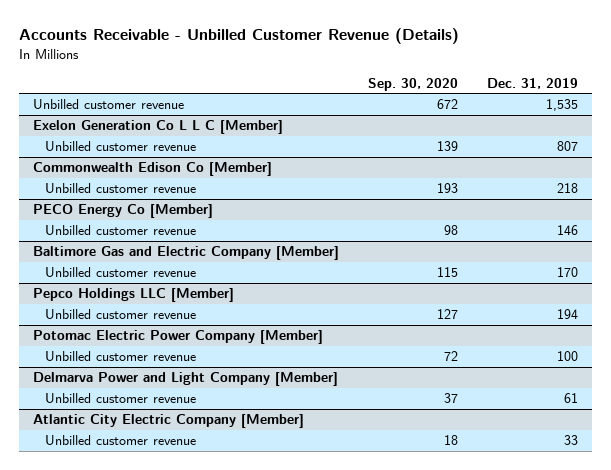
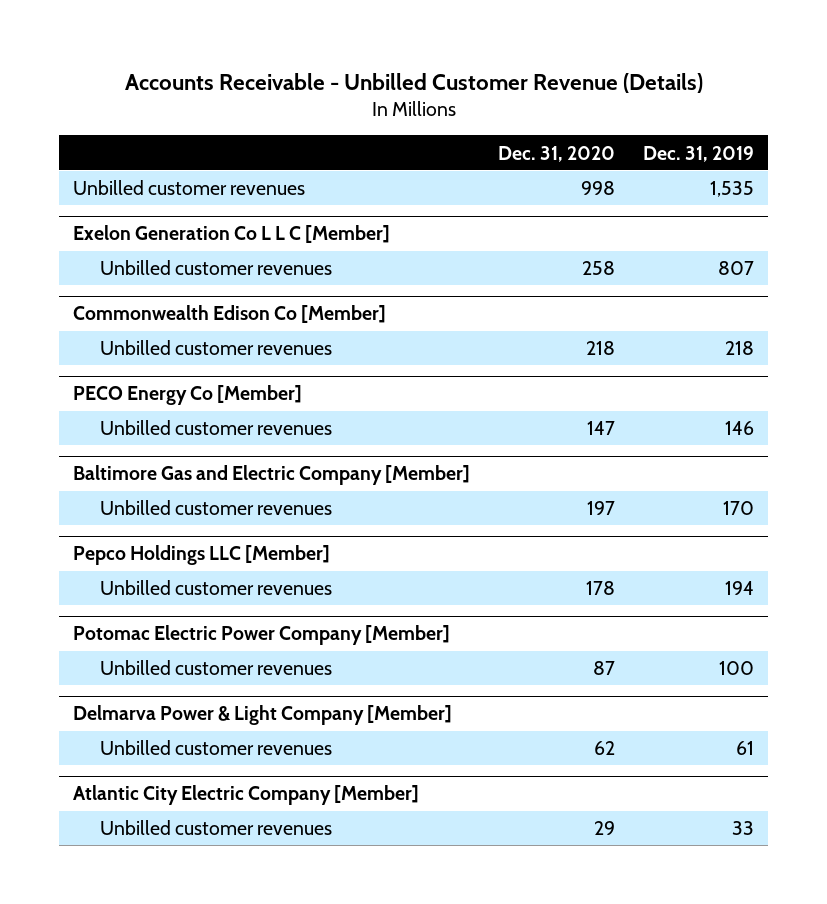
- | Sep. 30, 2020 | Dec. 31, 2019
+ | Dec. 31, 2020 | Dec. 31, 2019
- Unbilled customer revenue | 672 | 1,535
+ Unbilled customer revenues | 998 | 1,535
@ Exelon Generation Co L L C [Member]
- Unbilled customer revenue | 139 | 807
+ Unbilled customer revenues | 258 | 807
@ Commonwealth Edison Co [Member]
- Unbilled customer revenue | 193 | 218
+ Unbilled customer revenues | 218 | 218
@ PECO Energy Co [Member]
- Unbilled customer revenue | 98 | 146
+ Unbilled customer revenues | 147 | 146
@ Baltimore Gas and Electric Company [Member]
- Unbilled customer revenue | 115 | 170
+ Unbilled customer revenues | 197 | 170
@ Pepco Holdings LLC [Member]
- Unbilled customer revenue | 127 | 194
+ Unbilled customer revenues | 178 | 194
@ Potomac Electric Power Company [Member]
- Unbilled customer revenue | 72 | 100
- Delmarva Power and Light Company [Member]
- Unbilled customer revenue | 37 | 61
@ Potomac Electric Power Company [Member]
+ Unbilled customer revenues | 87 | 100
+ Delmarva Power & Light Company [Member]
+ Unbilled customer revenues | 62 | 61
@ Atlantic City Electric Company [Member]
- Unbilled customer revenue | 18 | 33
+ Unbilled customer revenues | 29 | 33

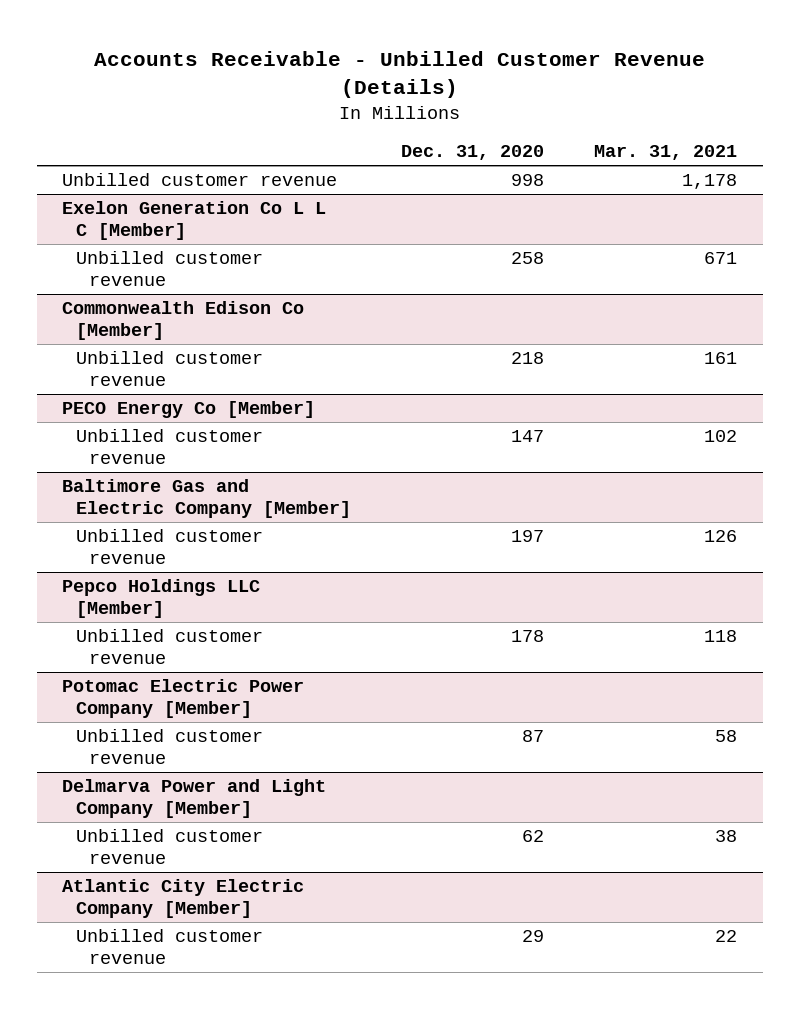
- | Dec. 31, 2020 | Dec. 31, 2019
+ | Dec. 31, 2020 | Mar. 31, 2021
- Unbilled customer revenues | 998 | 1,535
+ Unbilled customer revenue | 998 | 1,178
@ Exelon Generation Co L L C [Member]
- Unbilled customer revenues | 258 | 807
+ Unbilled customer revenue | 258 | 671
@ Commonwealth Edison Co [Member]
- Unbilled customer revenues | 218 | 218
+ Unbilled customer revenue | 218 | 161
@ PECO Energy Co [Member]
- Unbilled customer revenues | 147 | 146
+ Unbilled customer revenue | 147 | 102
@ Baltimore Gas and Electric Company [Member]
- Unbilled customer revenues | 197 | 170
+ Unbilled customer revenue | 197 | 126
@ Pepco Holdings LLC [Member]
- Unbilled customer revenues | 178 | 194
+ Unbilled customer revenue | 178 | 118
@ Potomac Electric Power Company [Member]
- Unbilled customer revenues | 87 | 100
- Delmarva Power & Light Company [Member]
- Unbilled customer revenues | 62 | 61
@ Potomac Electric Power Company [Member]
+ Unbilled customer revenue | 87 | 58
+ Delmarva Power and Light Company [Member]
+ Unbilled customer revenue | 62 | 38
@ Atlantic City Electric Company [Member]
- Unbilled customer revenues | 29 | 33
+ Unbilled customer revenue | 29 | 22

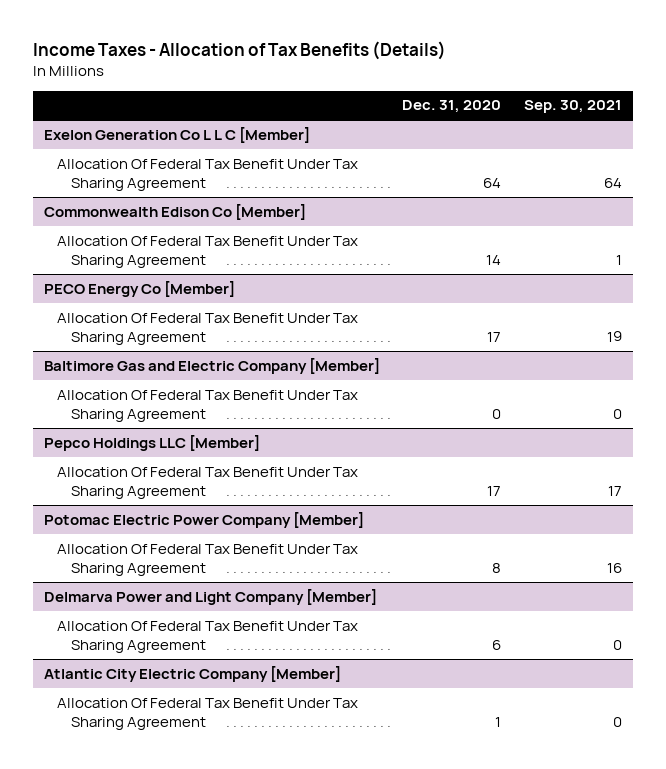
- Accounts Receivable - Unbilled Customer Revenue (Details)
+ Income Taxes - Allocation of Tax Benefits (Details)
- | Dec. 31, 2020 | Mar. 31, 2021
+ | Dec. 31, 2020 | Sep. 30, 2021
- Unbilled customer revenue | 998 | 1,178
@ Exelon Generation Co L L C [Member]
- Unbilled customer revenue | 258 | 671
+ Allocation Of Federal Tax Benefit Under Tax Sharing Agreement | 64 | 64
@ Commonwealth Edison Co [Member]
- Unbilled customer revenue | 218 | 161
+ Allocation Of Federal Tax Benefit Under Tax Sharing Agreement | 14 | 1
@ PECO Energy Co [Member]
- Unbilled customer revenue | 147 | 102
+ Allocation Of Federal Tax Benefit Under Tax Sharing Agreement | 17 | 19
@ Baltimore Gas and Electric Company [Member]
- Unbilled customer revenue | 197 | 126
+ Allocation Of Federal Tax Benefit Under Tax Sharing Agreement | 0 | 0
@ Pepco Holdings LLC [Member]
- Unbilled customer revenue | 178 | 118
+ Allocation Of Federal Tax Benefit Under Tax Sharing Agreement | 17 | 17
@ Potomac Electric Power Company [Member]
- Unbilled customer revenue | 87 | 58
+ Allocation Of Federal Tax Benefit Under Tax Sharing Agreement | 8 | 16
@ Delmarva Power and Light Company [Member]
- Unbilled customer revenue | 62 | 38
+ Allocation Of Federal Tax Benefit Under Tax Sharing Agreement | 6 | 0
@ Atlantic City Electric Company [Member]
- Unbilled customer revenue | 29 | 22
+ Allocation Of Federal Tax Benefit Under Tax Sharing Agreement | 1 | 0

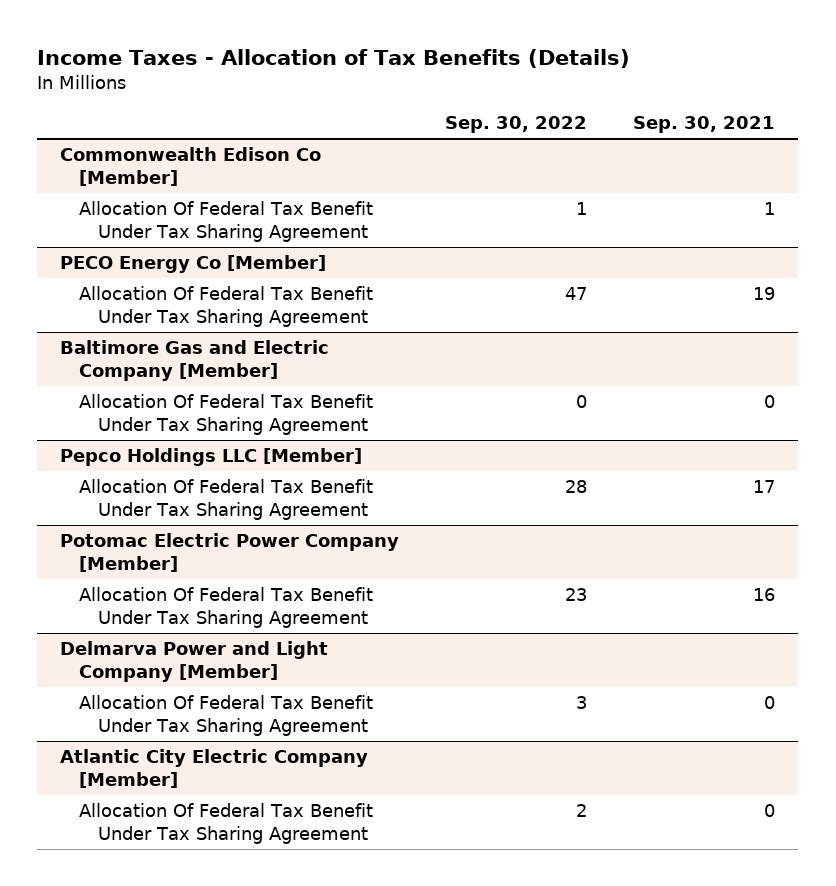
- | Dec. 31, 2020 | Sep. 30, 2021
+ | Sep. 30, 2022 | Sep. 30, 2021
- Exelon Generation Co L L C [Member]
- Allocation Of Federal Tax Benefit Under Tax Sharing Agreement | 64 | 64

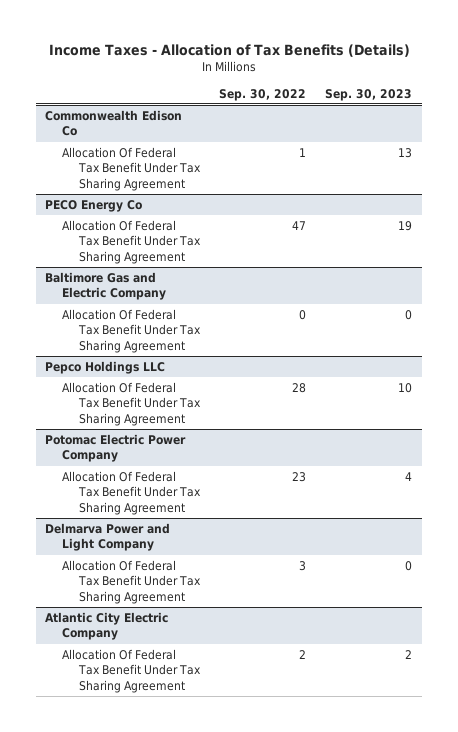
- | Sep. 30, 2022 | Sep. 30, 2021
+ | Sep. 30, 2022 | Sep. 30, 2023
- Commonwealth Edison Co [Member]
+ Commonwealth Edison Co
- PECO Energy Co [Member]
+ PECO Energy Co
- Baltimore Gas and Electric Company [Member]
+ Baltimore Gas and Electric Company
- Pepco Holdings LLC [Member]
+ Pepco Holdings LLC
- Potomac Electric Power Company [Member]
+ Potomac Electric Power Company
- Delmarva Power and Light Company [Member]
+ Delmarva Power and Light Company
- Atlantic City Electric Company [Member]
+ Atlantic City Electric Company

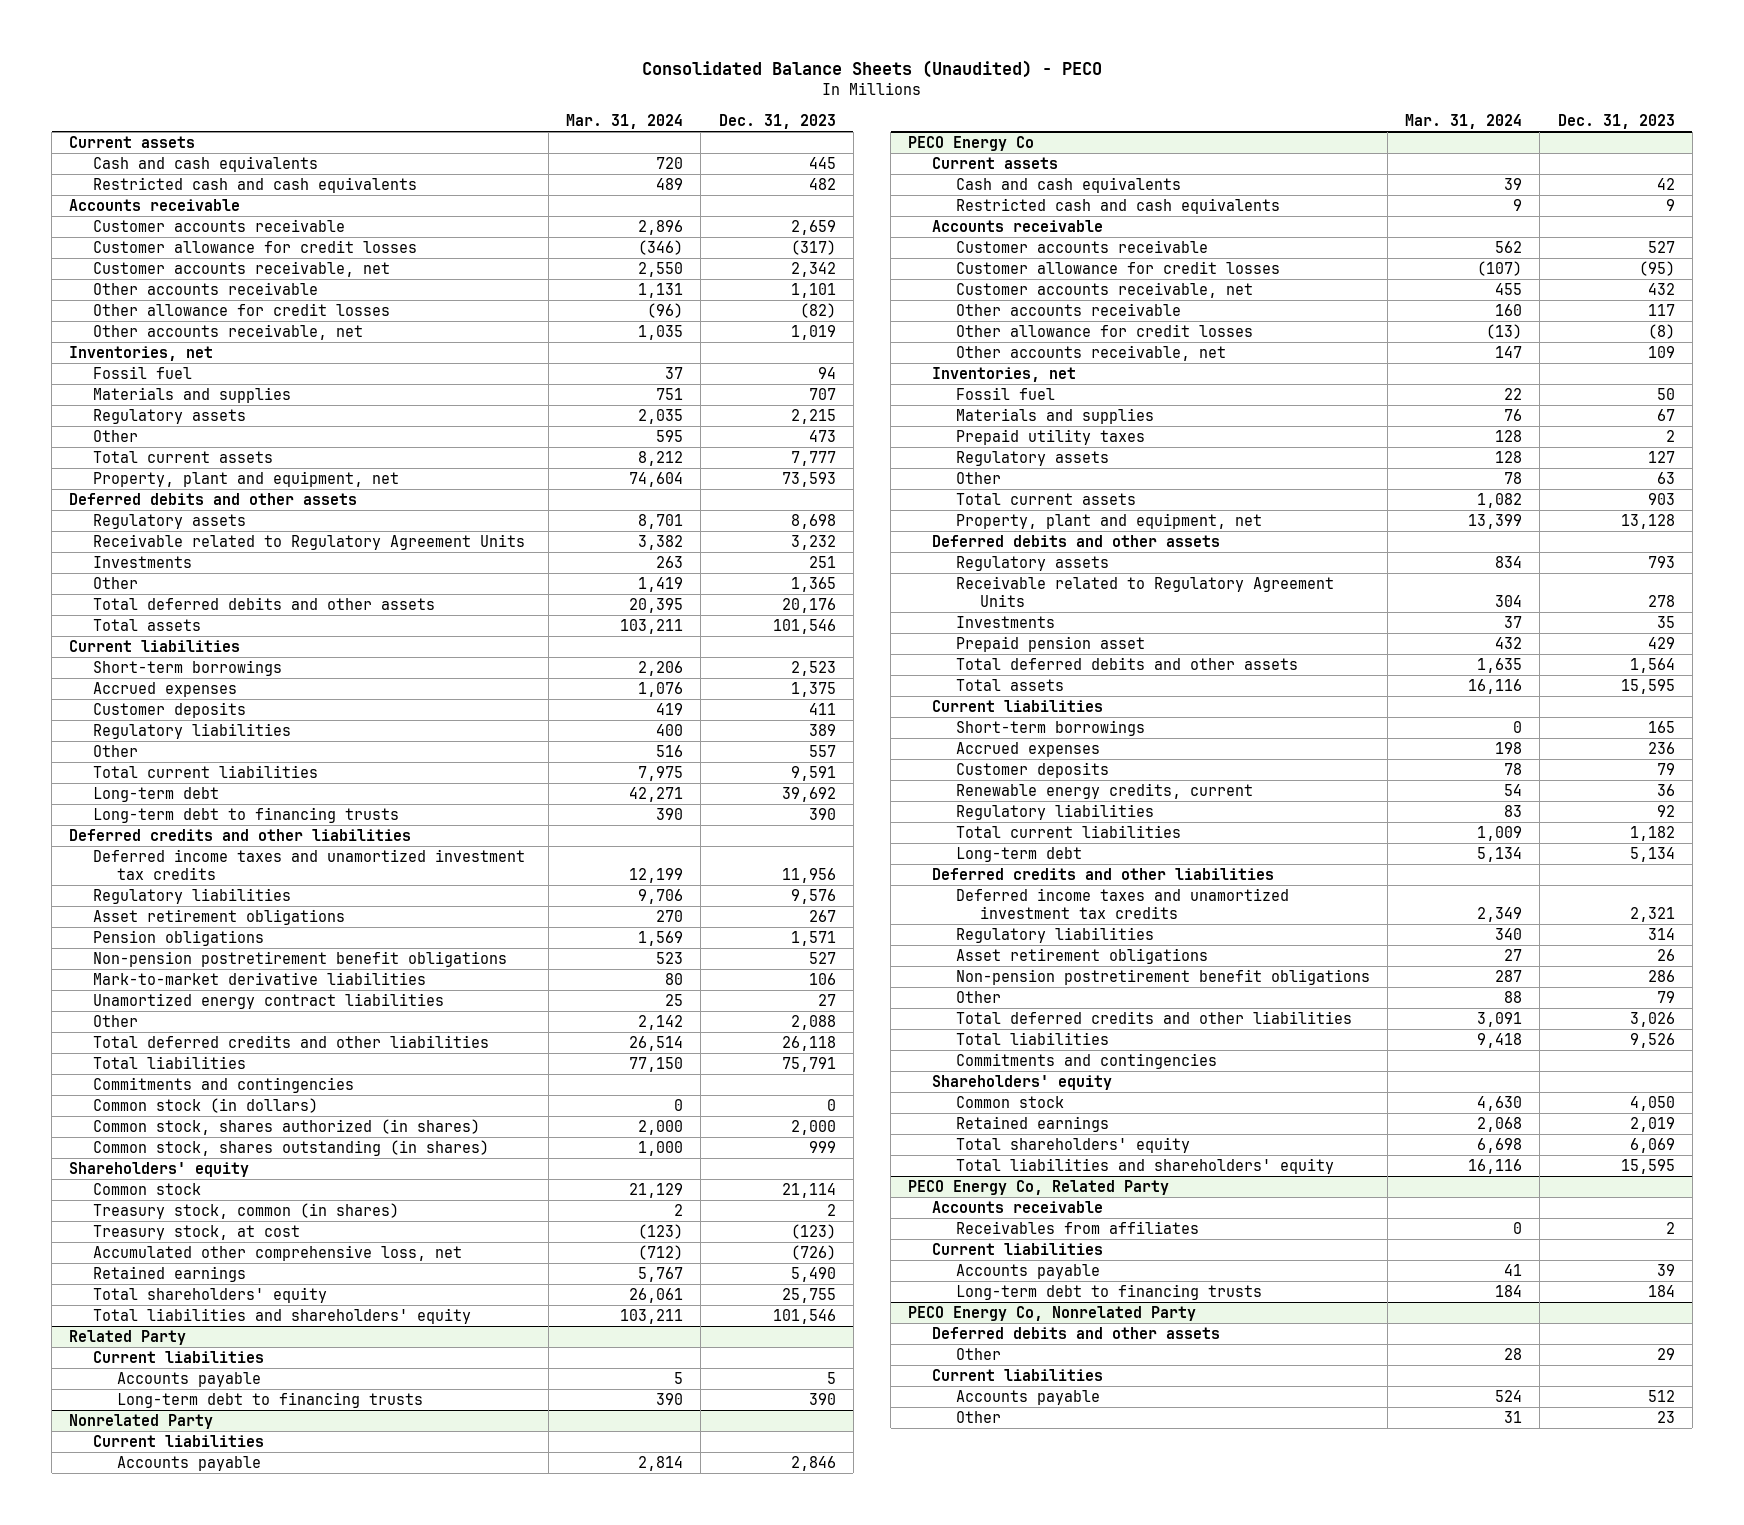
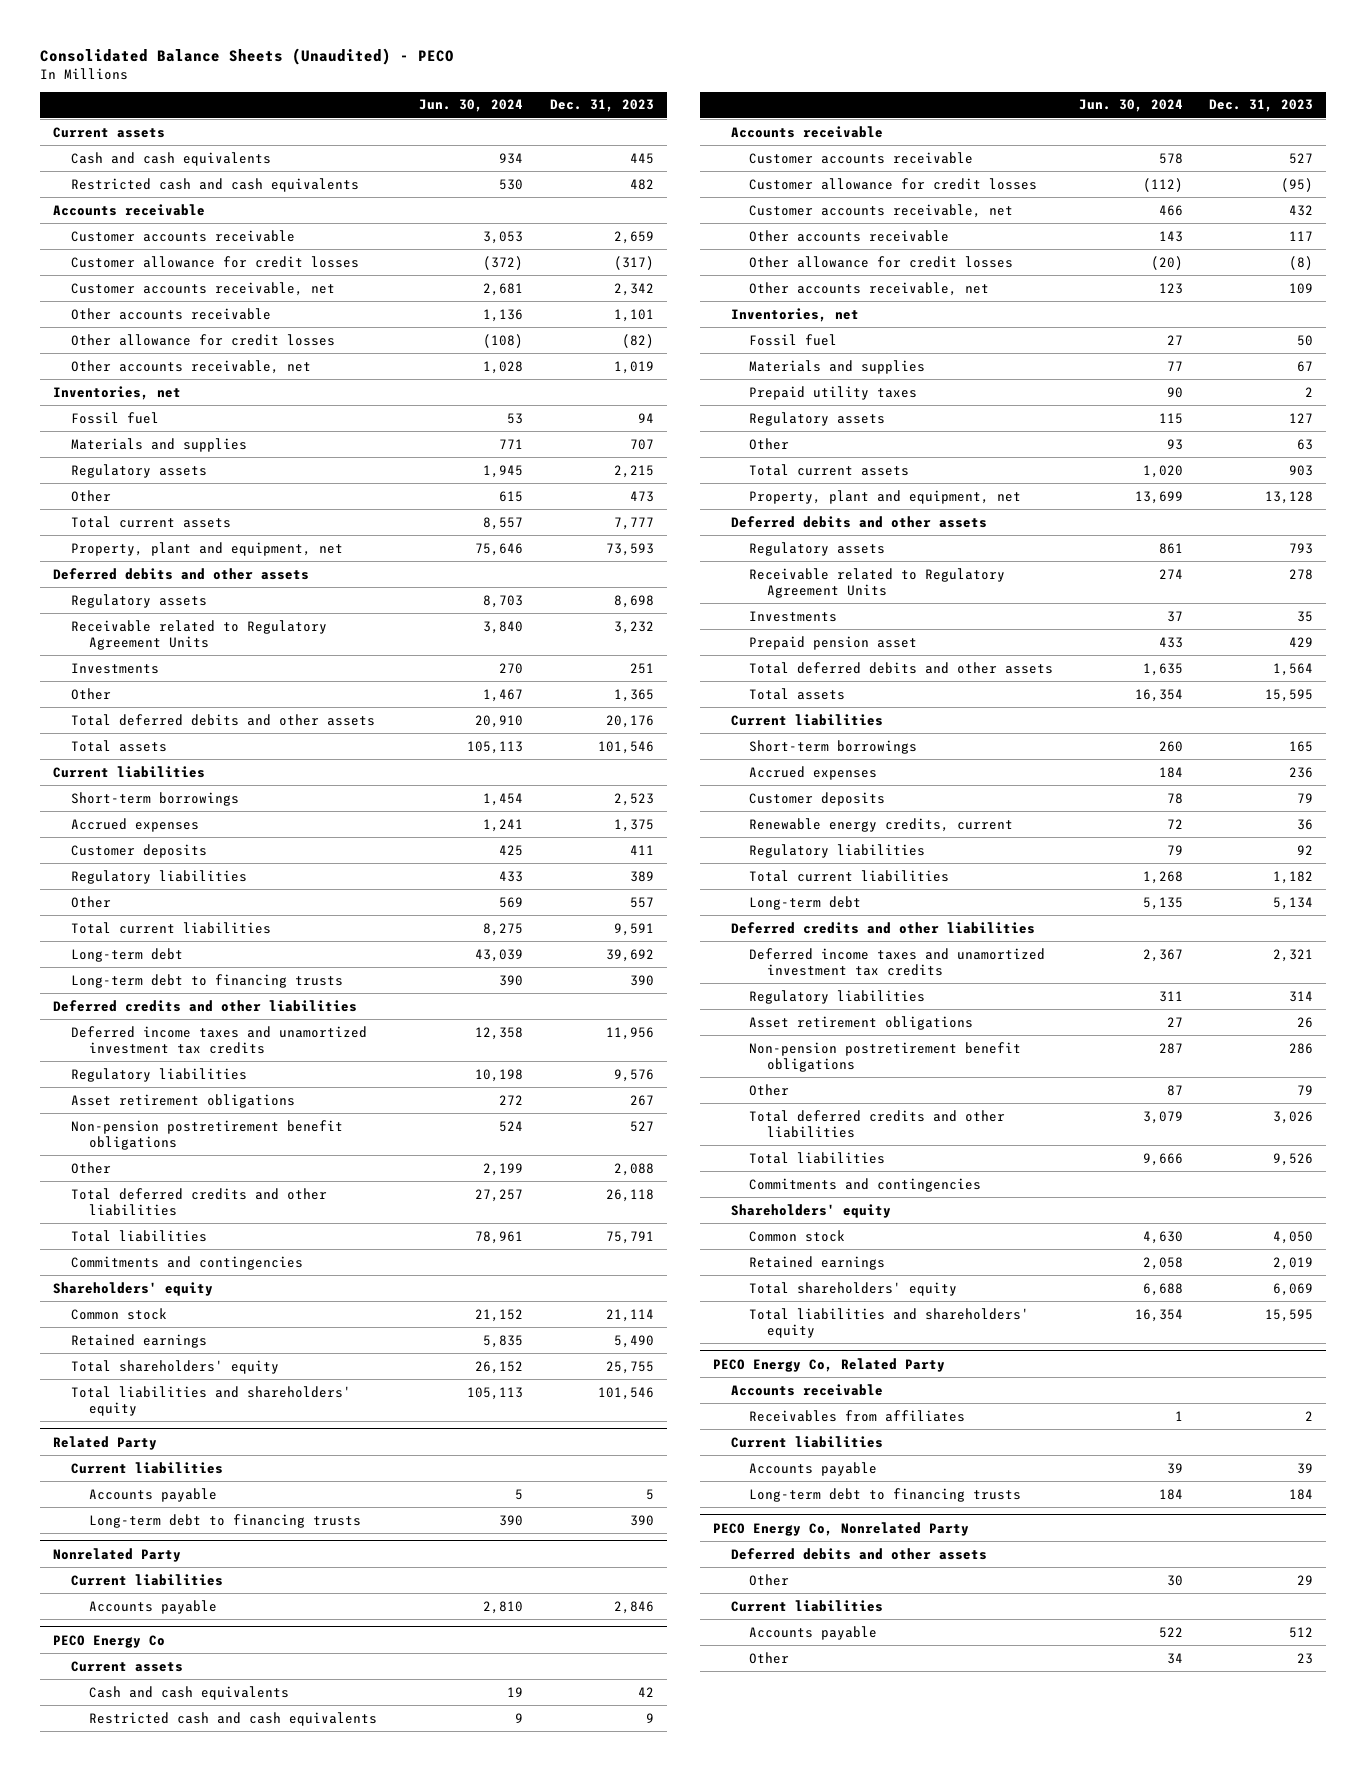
- | Mar. 31, 2024 | Dec. 31, 2023
+ | Jun. 30, 2024 | Dec. 31, 2023
- Pension obligations | 1,569 | 1,571
- Mark-to-market derivative liabilities | 80 | 106
- Unamortized energy contract liabilities | 25 | 27
- Common stock (in dollars) | 0 | 0
- Common stock, shares authorized (in shares) | 2,000 | 2,000
- Common stock, shares outstanding (in shares) | 1,000 | 999
- Treasury stock, common (in shares) | 2 | 2
- Treasury stock, at cost | (123) | (123)
- Accumulated other comprehensive loss, net | (712) | (726)

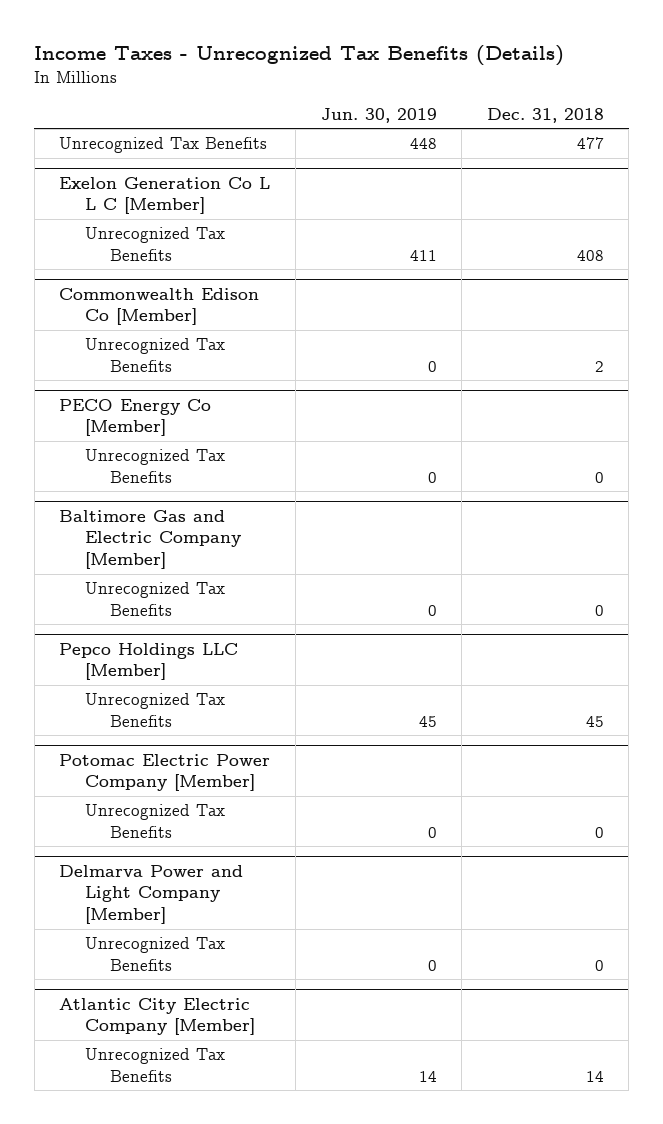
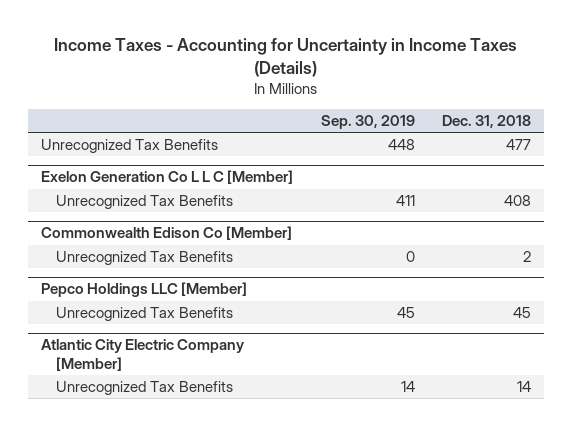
- Income Taxes - Unrecognized Tax Benefits (Details)
+ Income Taxes - Accounting for Uncertainty in Income Taxes (Details)
- | Jun. 30, 2019 | Dec. 31, 2018
+ | Sep. 30, 2019 | Dec. 31, 2018
- PECO Energy Co [Member]
- Unrecognized Tax Benefits | 0 | 0
- Baltimore Gas and Electric Company [Member]
- Unrecognized Tax Benefits | 0 | 0
- Potomac Electric Power Company [Member]
- Unrecognized Tax Benefits | 0 | 0
- Delmarva Power and Light Company [Member]
- Unrecognized Tax Benefits | 0 | 0

